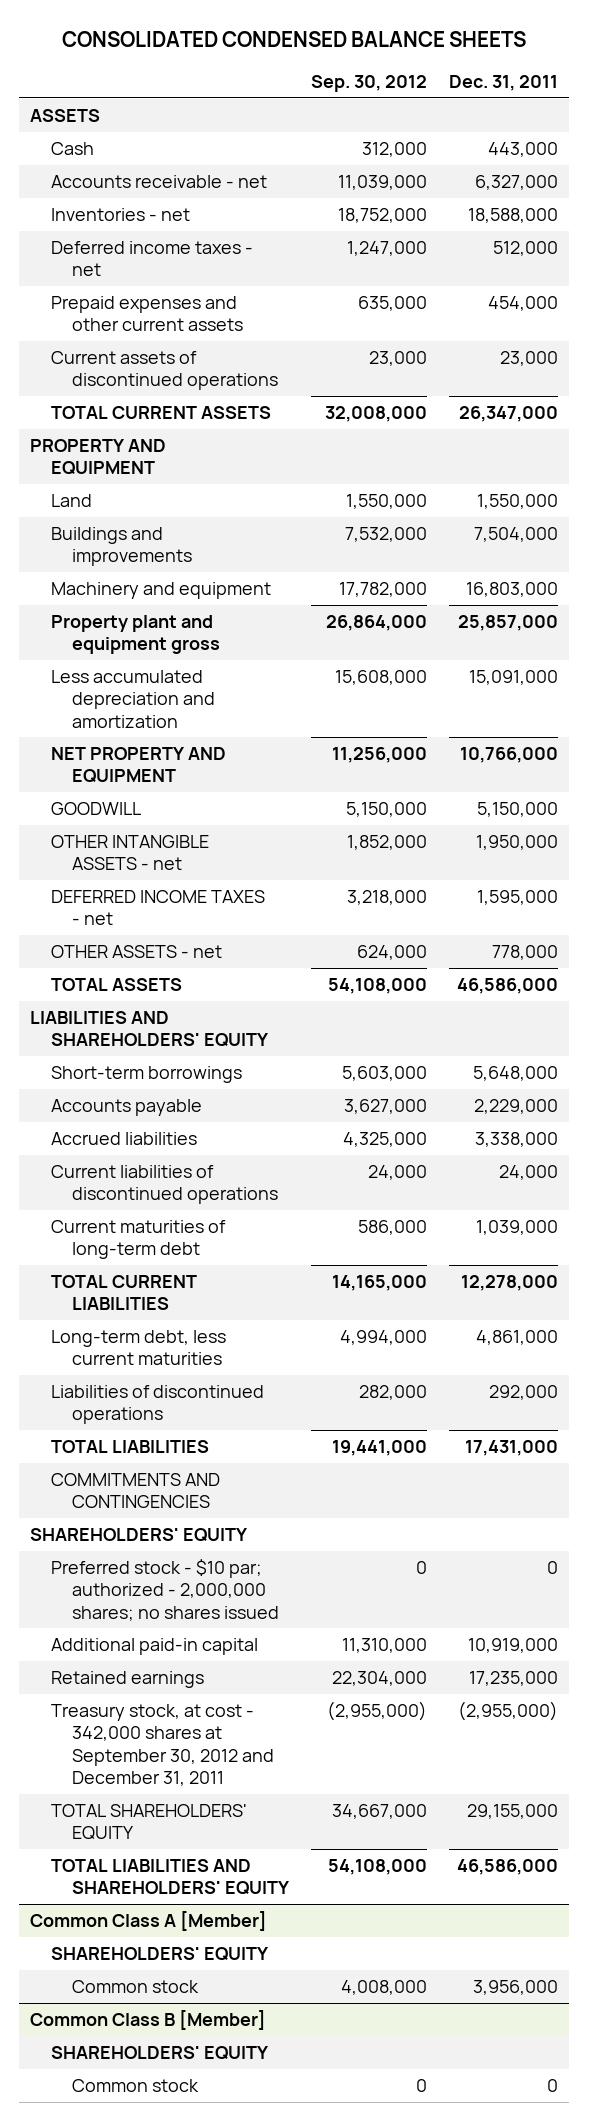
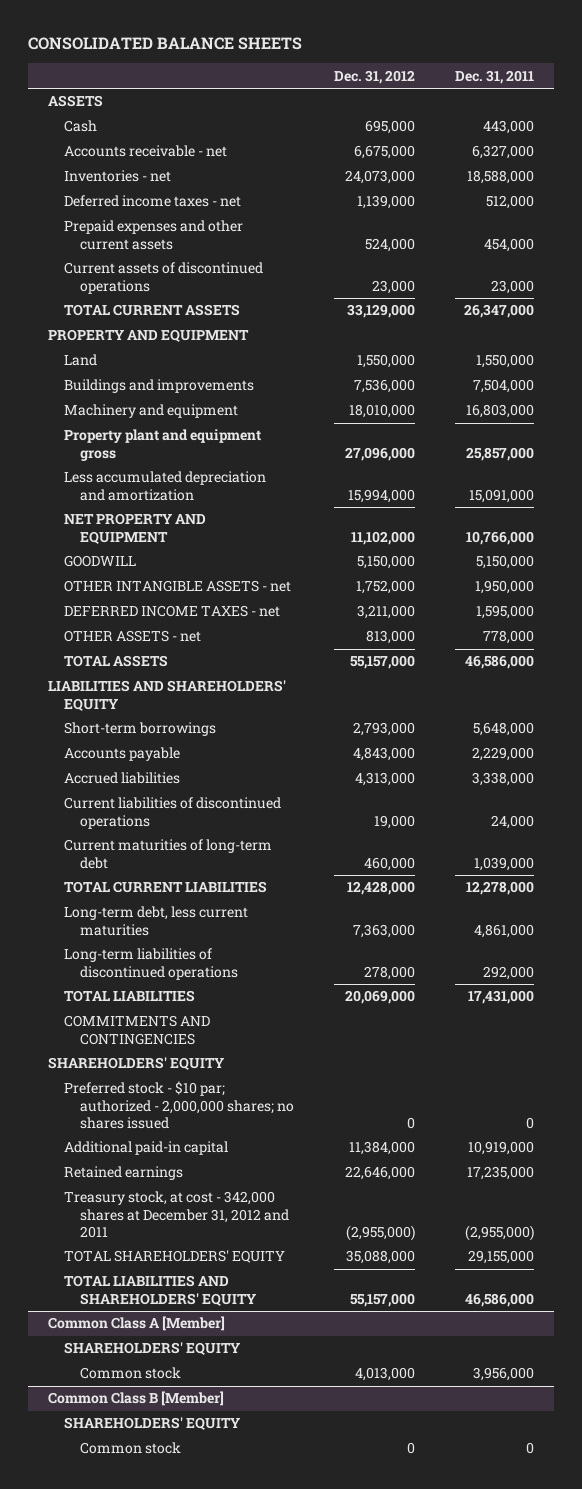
- CONSOLIDATED CONDENSED BALANCE SHEETS
+ CONSOLIDATED BALANCE SHEETS
- | Sep. 30, 2012 | Dec. 31, 2011
+ | Dec. 31, 2012 | Dec. 31, 2011
- Liabilities of discontinued operations | 282,000 | 292,000
+ Long-term liabilities of discontinued operations | 278,000 | 292,000
- Treasury stock, at cost - 342,000 shares at September 30, 2012 and December 31, 2011 | (2,955,000) | (2,955,000)
+ Treasury stock, at cost - 342,000 shares at December 31, 2012 and 2011 | (2,955,000) | (2,955,000)

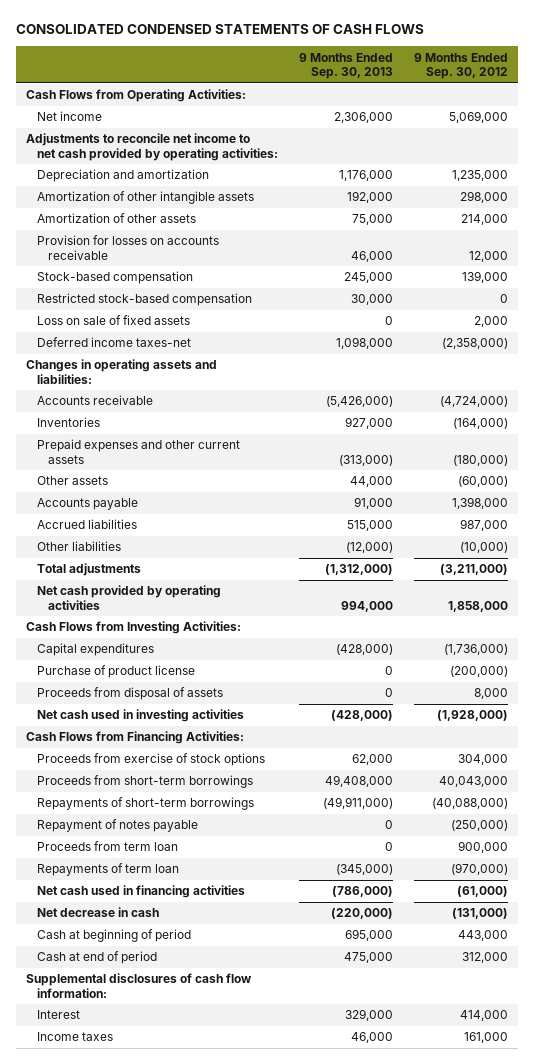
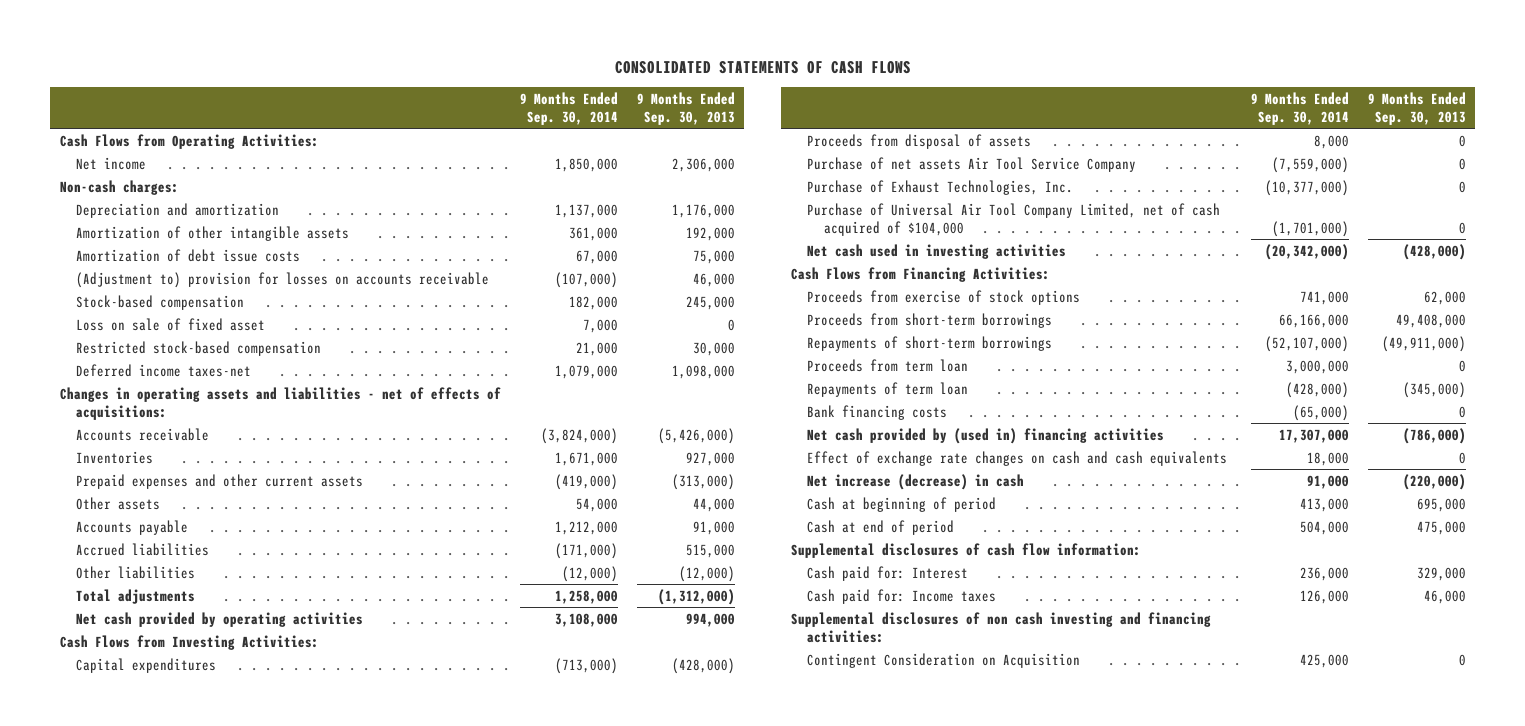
- CONSOLIDATED CONDENSED STATEMENTS OF CASH FLOWS
+ CONSOLIDATED STATEMENTS OF CASH FLOWS
- | 9 Months Ended Sep. 30, 2013 | 9 Months Ended Sep. 30, 2012
+ | 9 Months Ended Sep. 30, 2014 | 9 Months Ended Sep. 30, 2013
- Adjustments to reconcile net income to net cash provided by operating activities:
+ Non-cash charges:
- Amortization of other assets | 75,000 | 214,000
- Provision for losses on accounts receivable | 46,000 | 12,000
+ Amortization of debt issue costs | 67,000 | 75,000
+ (Adjustment to) provision for losses on accounts receivable | (107,000) | 46,000
+ Loss on sale of fixed asset | 7,000 | 0
- Loss on sale of fixed assets | 0 | 2,000
- Changes in operating assets and liabilities:
+ Changes in operating assets and liabilities - net of effects of acquisitions:
- Purchase of product license | 0 | (200,000)
+ Purchase of net assets Air Tool Service Company | (7,559,000) | 0
+ Purchase of Exhaust Technologies, Inc. | (10,377,000) | 0
+ Purchase of Universal Air Tool Company Limited, net of cash acquired of $104,000 | (1,701,000) | 0
- Repayment of notes payable | 0 | (250,000)
- Net cash used in financing activities | (786,000) | (61,000)
- Net decrease in cash | (220,000) | (131,000)
+ Bank financing costs | (65,000) | 0
+ Net cash provided by (used in) financing activities | 17,307,000 | (786,000)
+ Effect of exchange rate changes on cash and cash equivalents | 18,000 | 0
+ Net increase (decrease) in cash | 91,000 | (220,000)
- Interest | 329,000 | 414,000
- Income taxes | 46,000 | 161,000
+ Cash paid for: Interest | 236,000 | 329,000
+ Cash paid for: Income taxes | 126,000 | 46,000
+ Supplemental disclosures of non cash investing and financing activities:
+ Contingent Consideration on Acquisition | 425,000 | 0

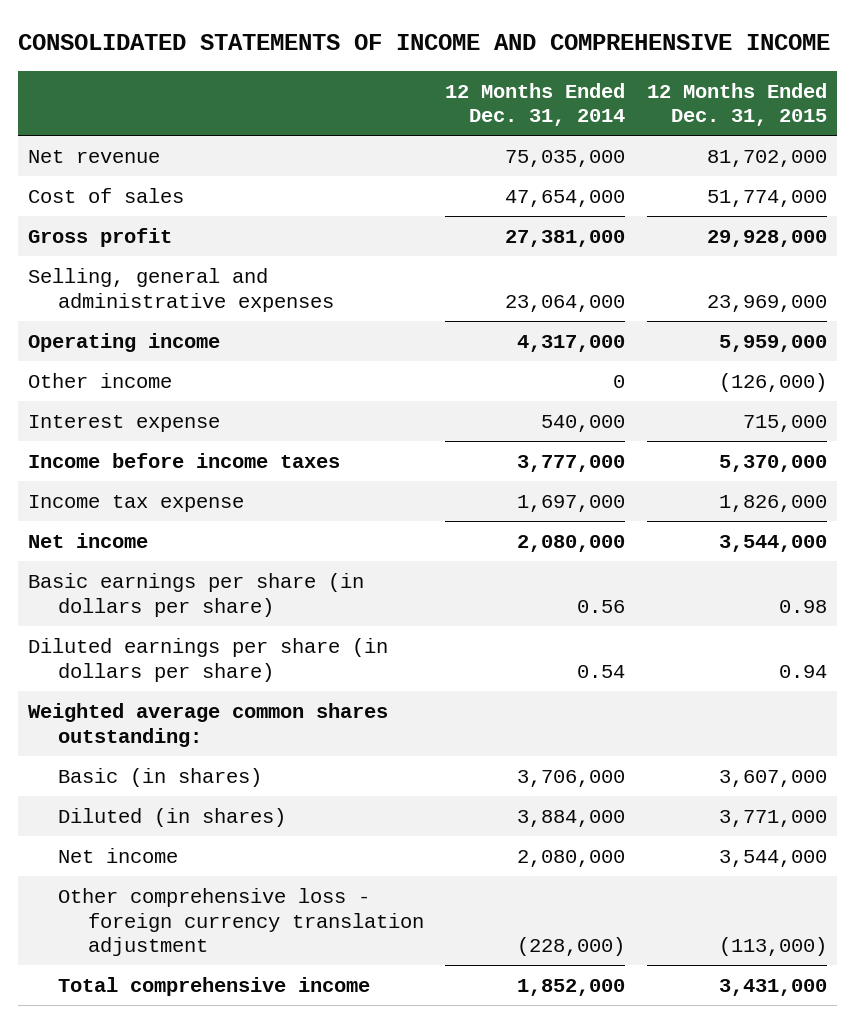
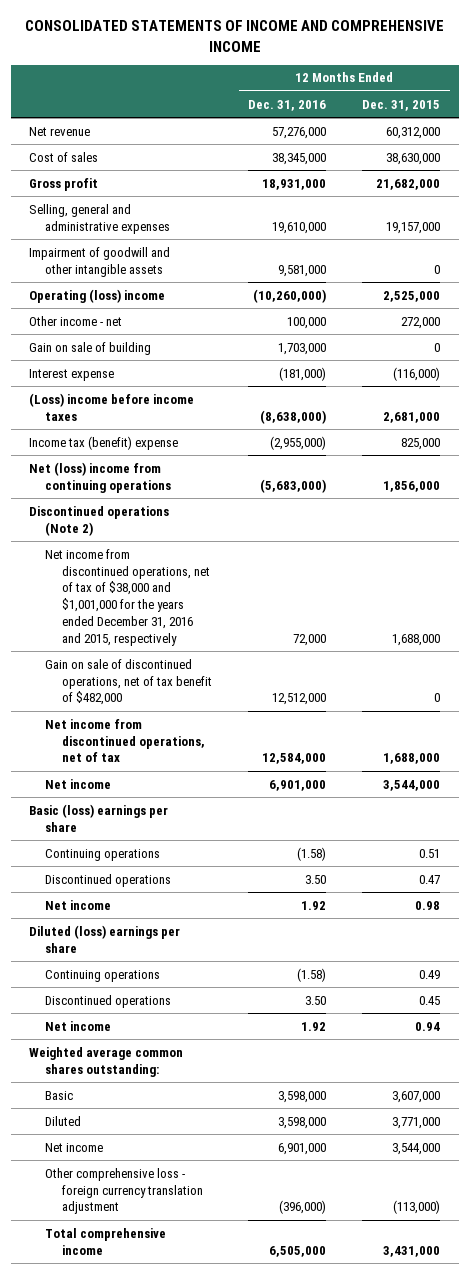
- | 12 Months Ended Dec. 31, 2014 | 12 Months Ended Dec. 31, 2015
+ | 12 Months Ended Dec. 31, 2016 | 12 Months Ended Dec. 31, 2015
- Net revenue | 75,035,000 | 81,702,000
- Cost of sales | 47,654,000 | 51,774,000
- Gross profit | 27,381,000 | 29,928,000
- Selling, general and administrative expenses | 23,064,000 | 23,969,000
- Operating income | 4,317,000 | 5,959,000
- Other income | 0 | (126,000)
- Interest expense | 540,000 | 715,000
- Income before income taxes | 3,777,000 | 5,370,000
- Income tax expense | 1,697,000 | 1,826,000
+ Net revenue | 57,276,000 | 60,312,000
+ Cost of sales | 38,345,000 | 38,630,000
+ Gross profit | 18,931,000 | 21,682,000
+ Selling, general and administrative expenses | 19,610,000 | 19,157,000
+ Impairment of goodwill and other intangible assets | 9,581,000 | 0
+ Operating (loss) income | (10,260,000) | 2,525,000
+ Other income - net | 100,000 | 272,000
+ Gain on sale of building | 1,703,000 | 0
+ Interest expense | (181,000) | (116,000)
+ (Loss) income before income taxes | (8,638,000) | 2,681,000
+ Income tax (benefit) expense | (2,955,000) | 825,000
+ Net (loss) income from continuing operations | (5,683,000) | 1,856,000
+ Discontinued operations (Note 2)
+ Net income from discontinued operations, net of tax of $38,000 and $1,001,000 for the years ended December 31, 2016 and 2015, respectively | 72,000 | 1,688,000
+ Gain on sale of discontinued operations, net of tax benefit of $482,000 | 12,512,000 | 0
+ Net income from discontinued operations, net of tax | 12,584,000 | 1,688,000
- Basic earnings per share (in dollars per share) | 0.56 | 0.98
- Diluted earnings per share (in dollars per share) | 0.54 | 0.94
+ Basic (loss) earnings per share
+ Continuing operations | (1.58) | 0.51
+ Discontinued operations | 3.50 | 0.47
+ Net income | 1.92 | 0.98
+ Diluted (loss) earnings per share
+ Continuing operations | (1.58) | 0.49
+ Discontinued operations | 3.50 | 0.45
+ Net income | 1.92 | 0.94
- Basic (in shares) | 3,706,000 | 3,607,000
- Diluted (in shares) | 3,884,000 | 3,771,000
+ Basic | 3,598,000 | 3,607,000
+ Diluted | 3,598,000 | 3,771,000

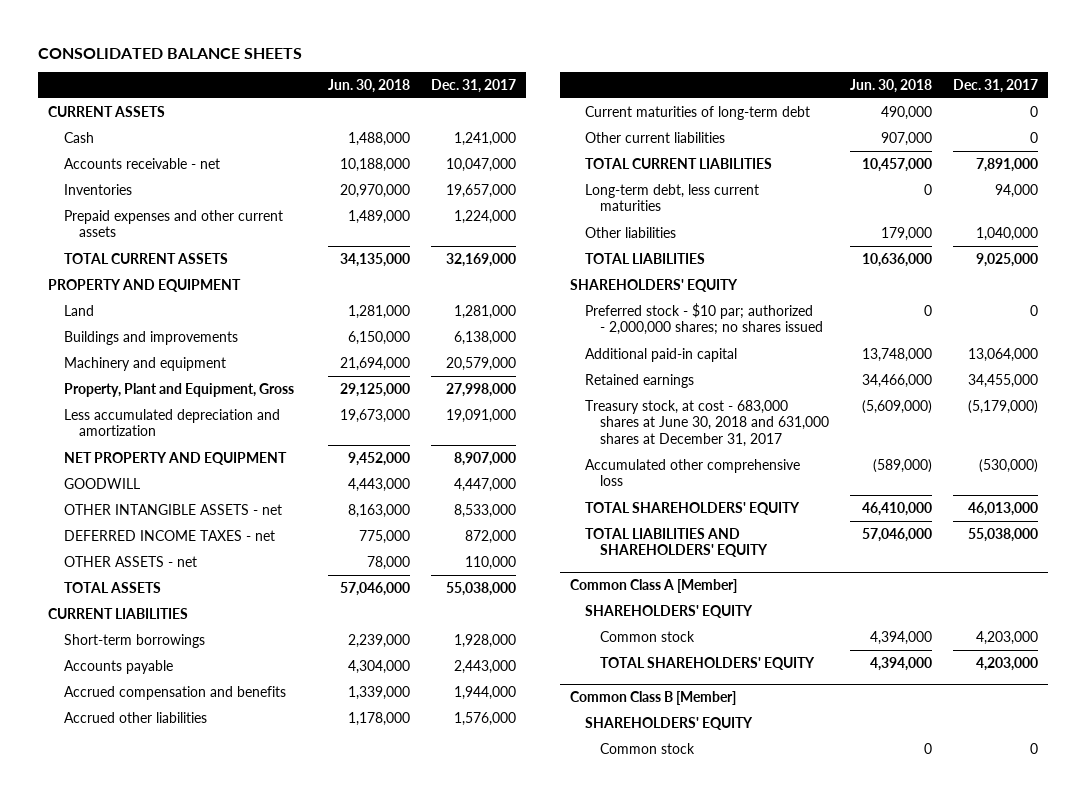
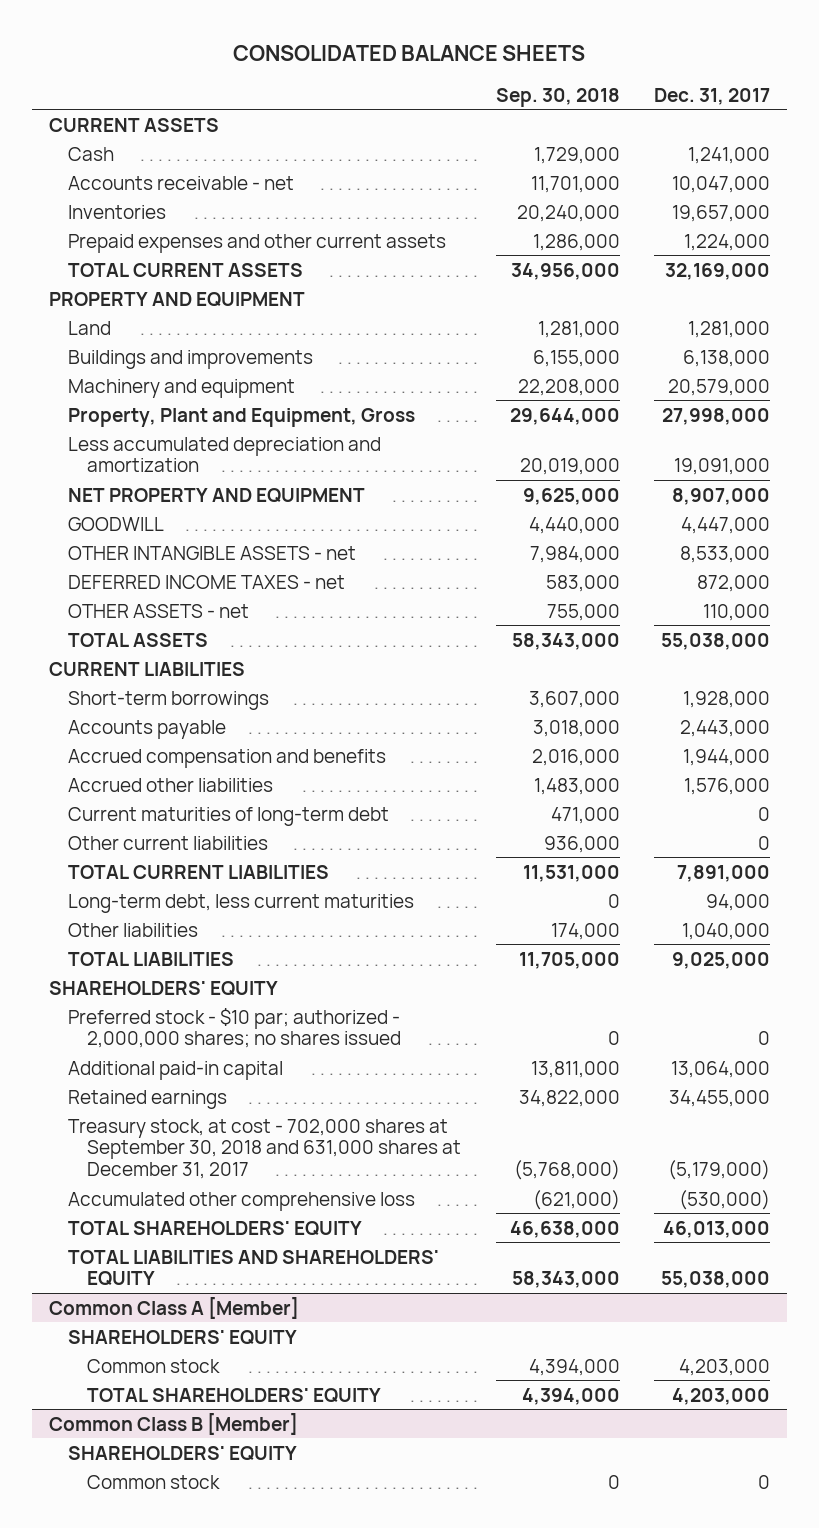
- | Jun. 30, 2018 | Dec. 31, 2017
+ | Sep. 30, 2018 | Dec. 31, 2017
- Treasury stock, at cost - 683,000 shares at June 30, 2018 and 631,000 shares at December 31, 2017 | (5,609,000) | (5,179,000)
+ Treasury stock, at cost - 702,000 shares at September 30, 2018 and 631,000 shares at December 31, 2017 | (5,768,000) | (5,179,000)

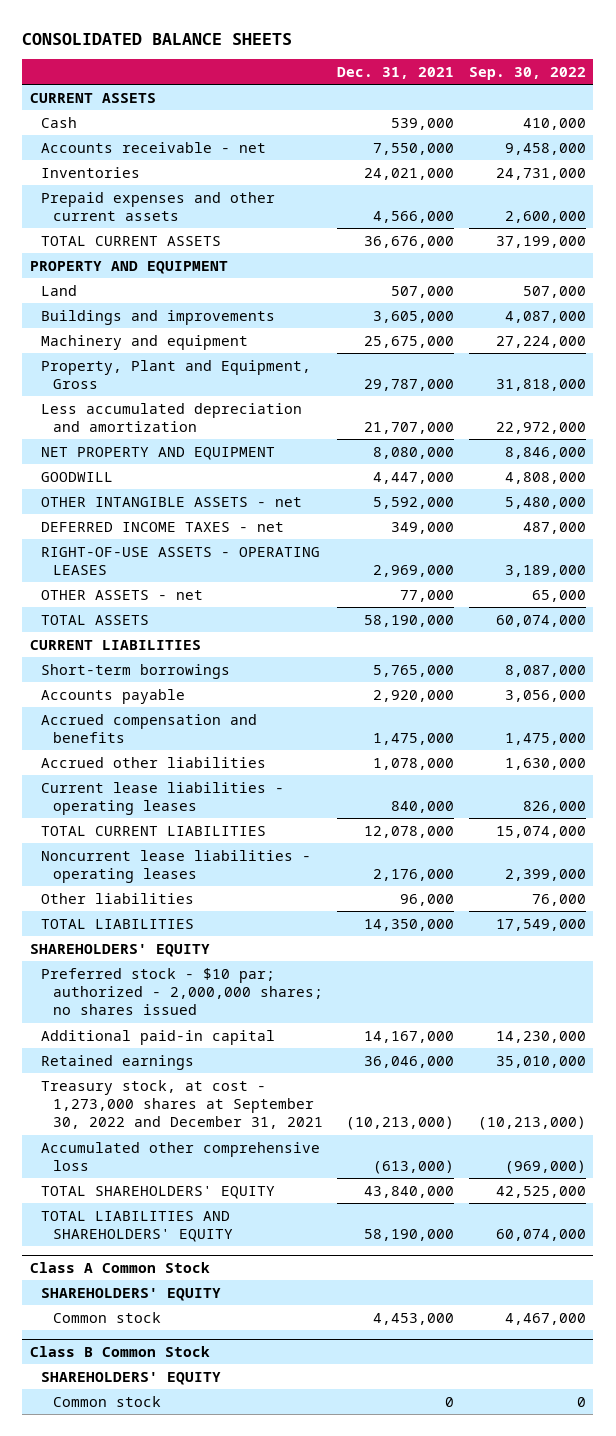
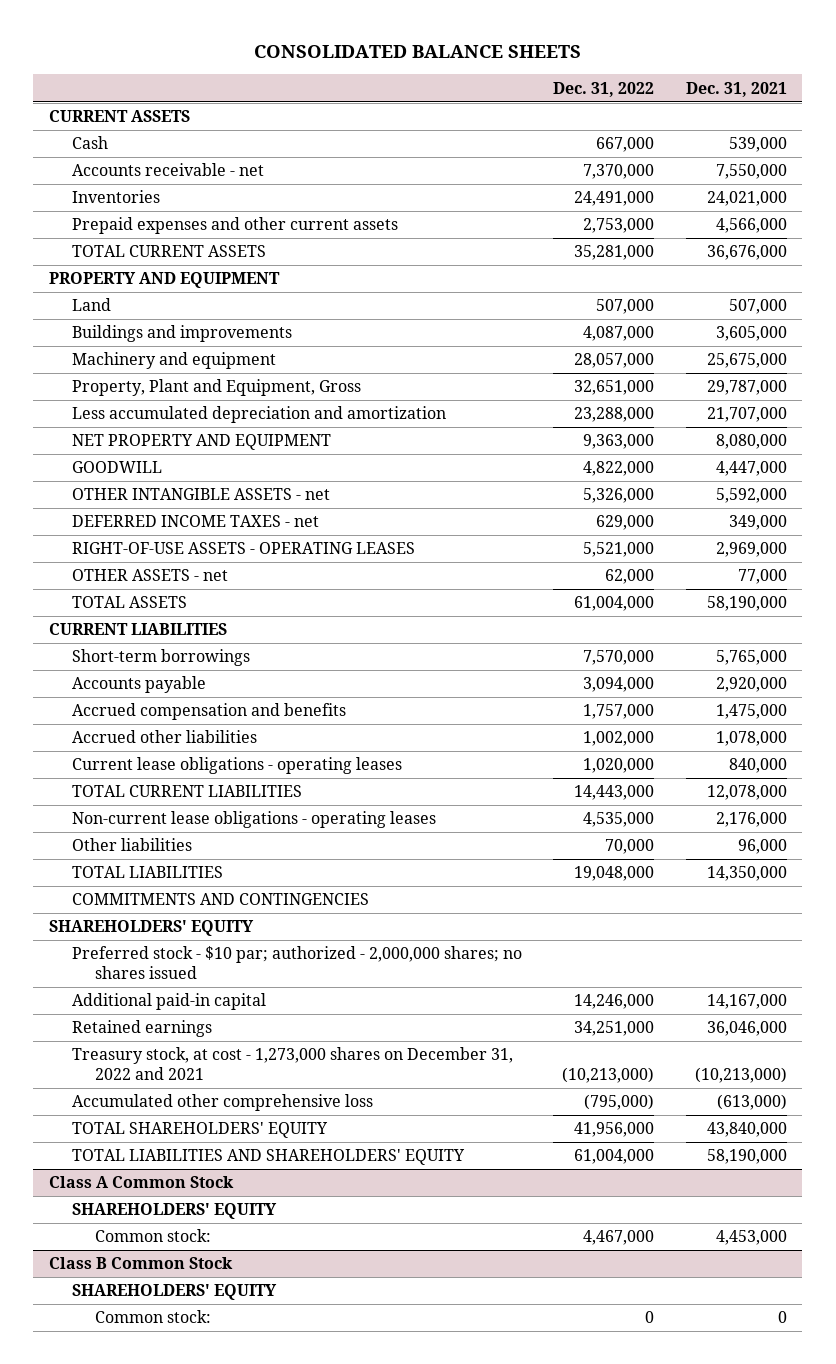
- | Dec. 31, 2021 | Sep. 30, 2022
+ | Dec. 31, 2022 | Dec. 31, 2021
- Current lease liabilities - operating leases | 840,000 | 826,000
+ Current lease obligations - operating leases | 1,020,000 | 840,000
- Noncurrent lease liabilities - operating leases | 2,176,000 | 2,399,000
+ Non-current lease obligations - operating leases | 4,535,000 | 2,176,000
+ COMMITMENTS AND CONTINGENCIES
- Treasury stock, at cost - 1,273,000 shares at September 30, 2022 and December 31, 2021 | (10,213,000) | (10,213,000)
+ Treasury stock, at cost - 1,273,000 shares on December 31, 2022 and 2021 | (10,213,000) | (10,213,000)
@ Class A Common Stock
- Common stock | 4,453,000 | 4,467,000
+ Common stock: | 4,467,000 | 4,453,000
@ Class B Common Stock
- Common stock | 0 | 0
+ Common stock: | 0 | 0

